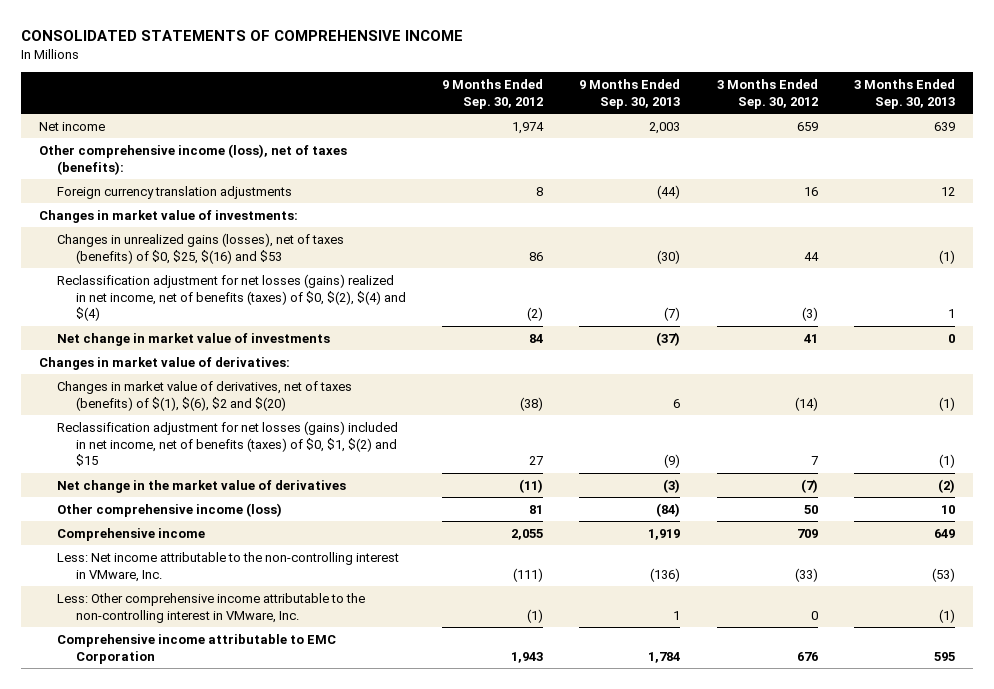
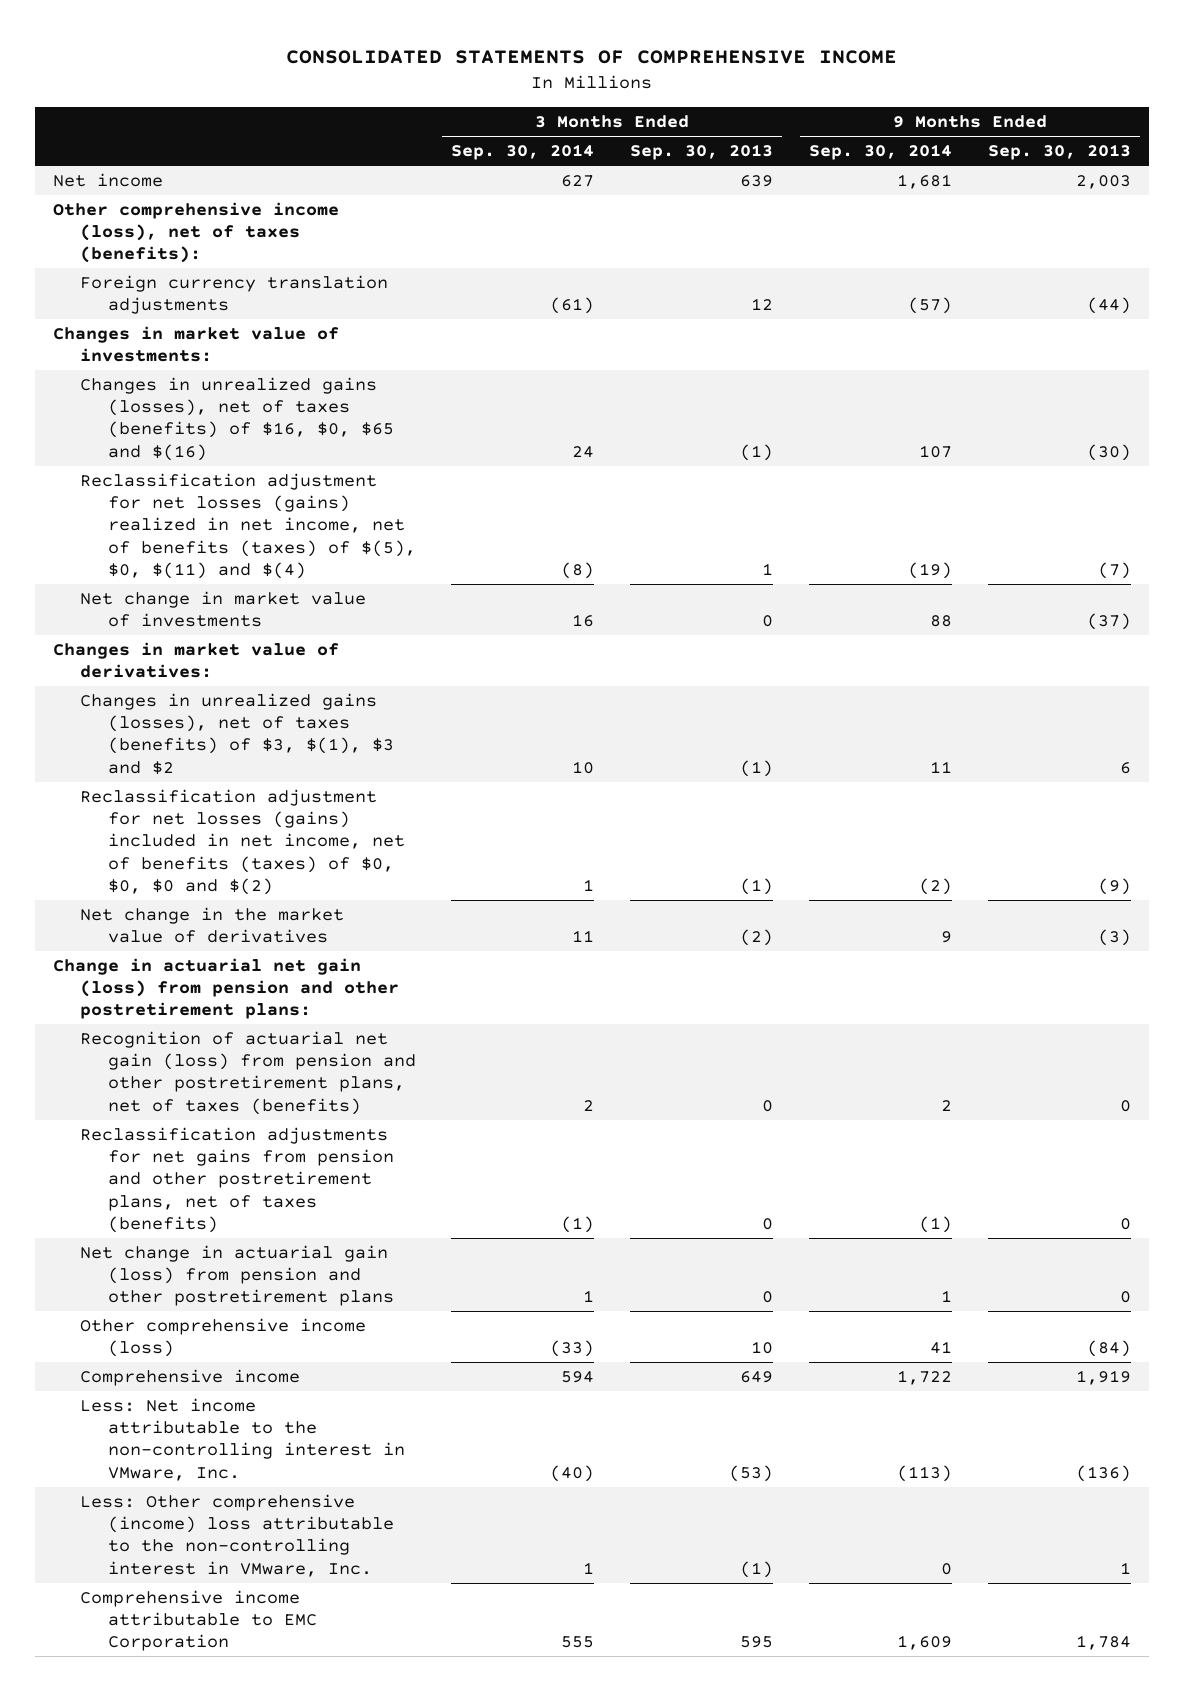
- | 9 Months Ended Sep. 30, 2012 | 9 Months Ended Sep. 30, 2013 | 3 Months Ended Sep. 30, 2012 | 3 Months Ended Sep. 30, 2013
+ | 3 Months Ended Sep. 30, 2014 | 3 Months Ended Sep. 30, 2013 | 9 Months Ended Sep. 30, 2014 | 9 Months Ended Sep. 30, 2013
- Changes in unrealized gains (losses), net of taxes (benefits) of $0, $25, $(16) and $53 | 86 | (30) | 44 | (1)
- Reclassification adjustment for net losses (gains) realized in net income, net of benefits (taxes) of $0, $(2), $(4) and $(4) | (2) | (7) | (3) | 1
+ Changes in unrealized gains (losses), net of taxes (benefits) of $16, $0, $65 and $(16) | 24 | (1) | 107 | (30)
+ Reclassification adjustment for net losses (gains) realized in net income, net of benefits (taxes) of $(5), $0, $(11) and $(4) | (8) | 1 | (19) | (7)
- Changes in market value of derivatives, net of taxes (benefits) of $(1), $(6), $2 and $(20) | (38) | 6 | (14) | (1)
- Reclassification adjustment for net losses (gains) included in net income, net of benefits (taxes) of $0, $1, $(2) and $15 | 27 | (9) | 7 | (1)
+ Changes in unrealized gains (losses), net of taxes (benefits) of $3, $(1), $3 and $2 | 10 | (1) | 11 | 6
+ Reclassification adjustment for net losses (gains) included in net income, net of benefits (taxes) of $0, $0, $0 and $(2) | 1 | (1) | (2) | (9)
+ Change in actuarial net gain (loss) from pension and other postretirement plans:
+ Recognition of actuarial net gain (loss) from pension and other postretirement plans, net of taxes (benefits) | 2 | 0 | 2 | 0
+ Reclassification adjustments for net gains from pension and other postretirement plans, net of taxes (benefits) | (1) | 0 | (1) | 0
+ Net change in actuarial gain (loss) from pension and other postretirement plans | 1 | 0 | 1 | 0
- Less: Other comprehensive income attributable to the non-controlling interest in VMware, Inc. | (1) | 1 | 0 | (1)
+ Less: Other comprehensive (income) loss attributable to the non-controlling interest in VMware, Inc. | 1 | (1) | 0 | 1

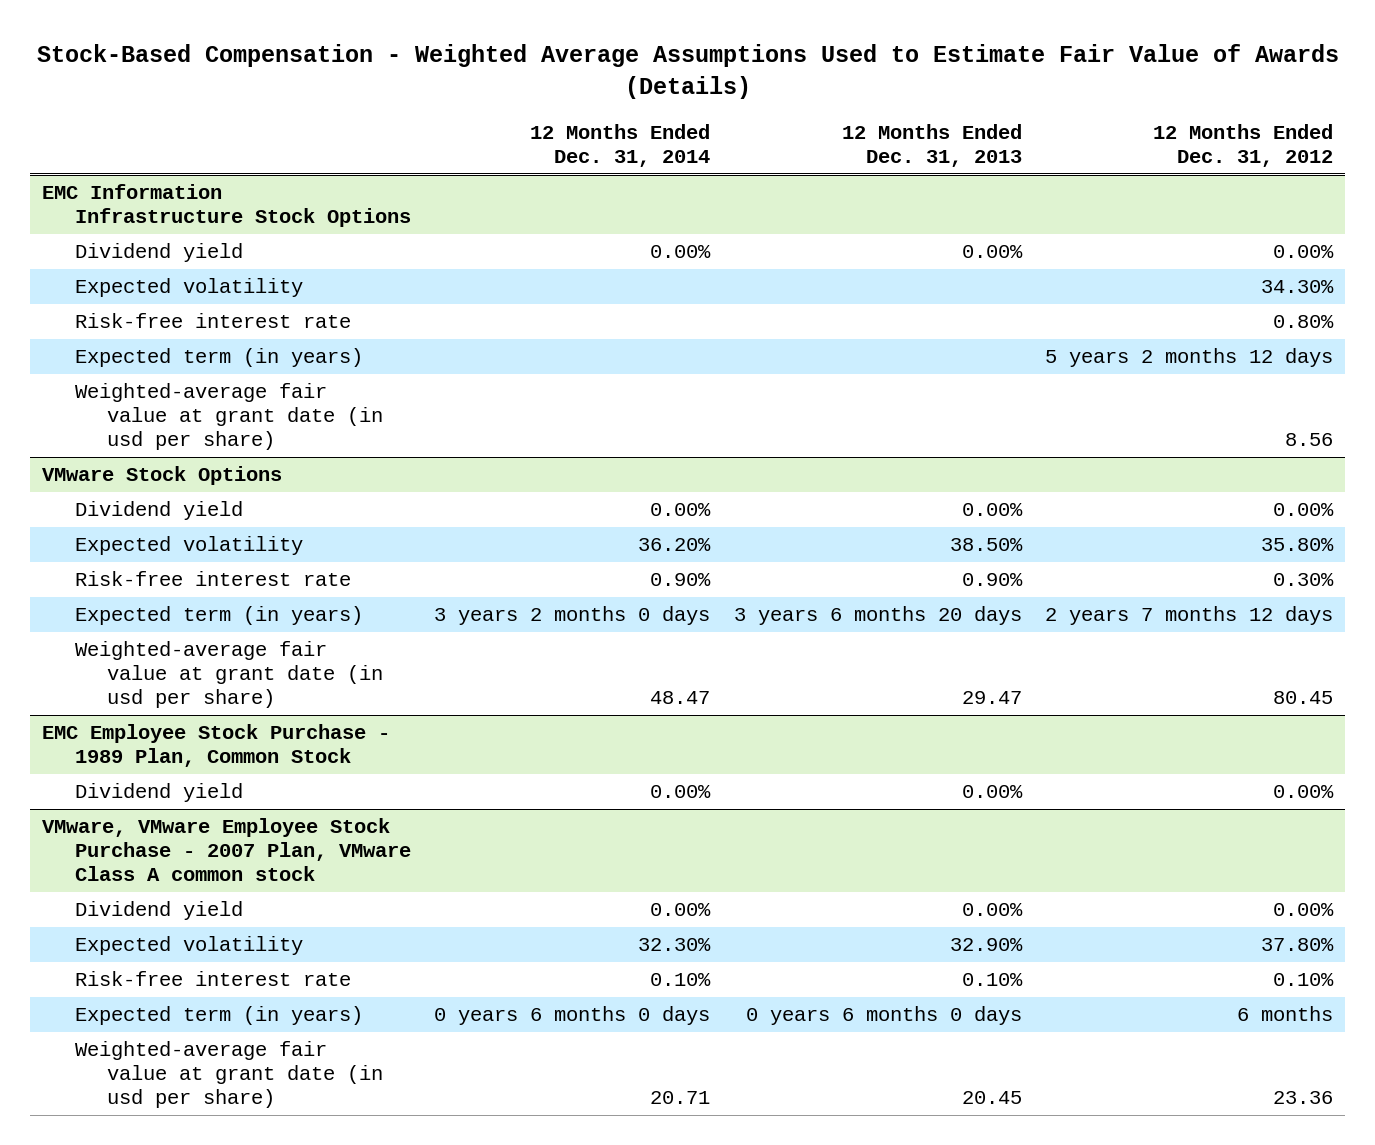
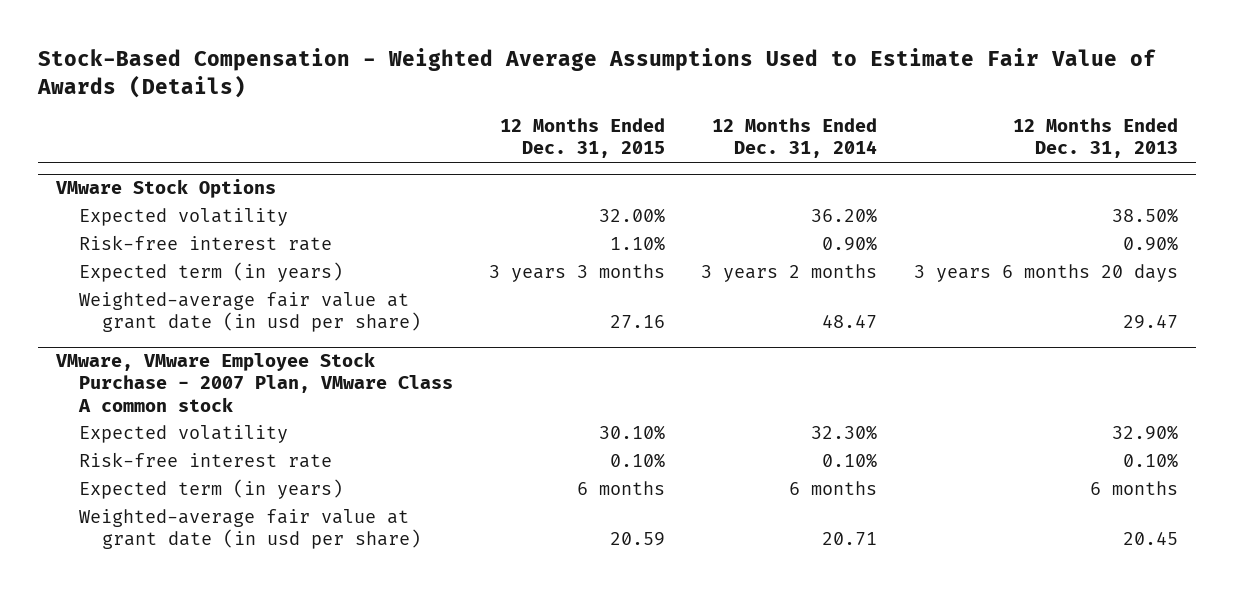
- | 12 Months Ended Dec. 31, 2014 | 12 Months Ended Dec. 31, 2013 | 12 Months Ended Dec. 31, 2012
+ | 12 Months Ended Dec. 31, 2015 | 12 Months Ended Dec. 31, 2014 | 12 Months Ended Dec. 31, 2013
- EMC Information Infrastructure Stock Options
- Dividend yield | 0.00% | 0.00% | 0.00%
- Expected volatility | | | 34.30%
- Risk-free interest rate | | | 0.80%
- Expected term (in years) | | | 5 years 2 months 12 days
- Weighted-average fair value at grant date (in usd per share) | | | 8.56
@ VMware Stock Options
- Dividend yield | 0.00% | 0.00% | 0.00%
- Expected term (in years) | 3 years 2 months 0 days | 3 years 6 months 20 days | 2 years 7 months 12 days
+ Expected term (in years) | 3 years 3 months | 3 years 2 months | 3 years 6 months 20 days
- EMC Employee Stock Purchase - 1989 Plan, Common Stock
- Dividend yield | 0.00% | 0.00% | 0.00%
@ VMware, VMware Employee Stock Purchase - 2007 Plan, VMware Class A common stock
- Dividend yield | 0.00% | 0.00% | 0.00%
- Expected term (in years) | 0 years 6 months 0 days | 0 years 6 months 0 days | 6 months
+ Expected term (in years) | 6 months | 6 months | 6 months

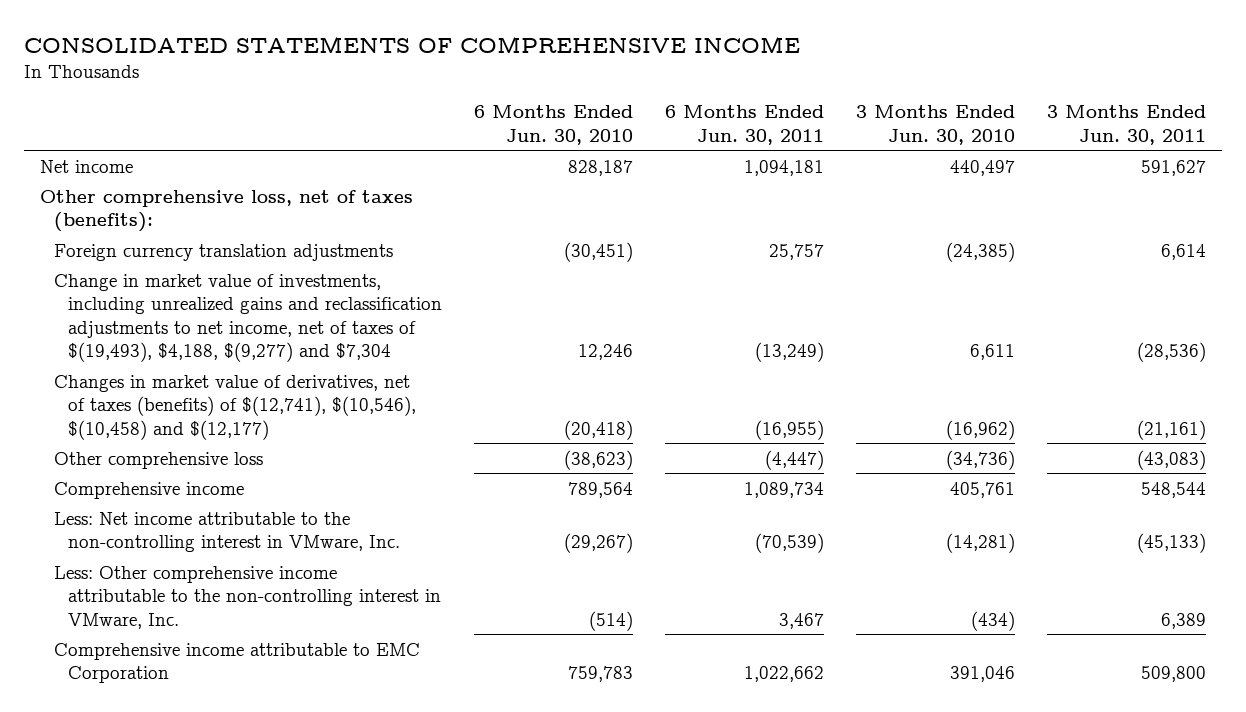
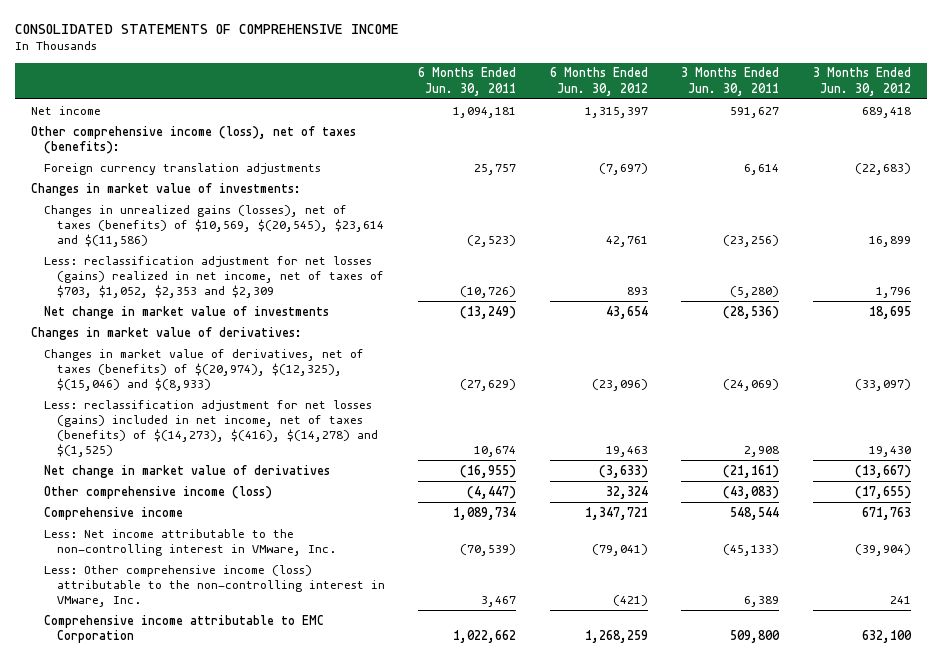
- | 6 Months Ended Jun. 30, 2010 | 6 Months Ended Jun. 30, 2011 | 3 Months Ended Jun. 30, 2010 | 3 Months Ended Jun. 30, 2011
+ | 6 Months Ended Jun. 30, 2011 | 6 Months Ended Jun. 30, 2012 | 3 Months Ended Jun. 30, 2011 | 3 Months Ended Jun. 30, 2012
- Other comprehensive loss, net of taxes (benefits):
+ Other comprehensive income (loss), net of taxes (benefits):
- Change in market value of investments, including unrealized gains and reclassification adjustments to net income, net of taxes of $(19,493), $4,188, $(9,277) and $7,304 | 12,246 | (13,249) | 6,611 | (28,536)
- Changes in market value of derivatives, net of taxes (benefits) of $(12,741), $(10,546), $(10,458) and $(12,177) | (20,418) | (16,955) | (16,962) | (21,161)
- Other comprehensive loss | (38,623) | (4,447) | (34,736) | (43,083)
+ Changes in market value of investments:
+ Changes in unrealized gains (losses), net of taxes (benefits) of $10,569, $(20,545), $23,614 and $(11,586) | (2,523) | 42,761 | (23,256) | 16,899
+ Less: reclassification adjustment for net losses (gains) realized in net income, net of taxes of $703, $1,052, $2,353 and $2,309 | (10,726) | 893 | (5,280) | 1,796
+ Net change in market value of investments | (13,249) | 43,654 | (28,536) | 18,695
+ Changes in market value of derivatives:
+ Changes in market value of derivatives, net of taxes (benefits) of $(20,974), $(12,325), $(15,046) and $(8,933) | (27,629) | (23,096) | (24,069) | (33,097)
+ Less: reclassification adjustment for net losses (gains) included in net income, net of taxes (benefits) of $(14,273), $(416), $(14,278) and $(1,525) | 10,674 | 19,463 | 2,908 | 19,430
+ Net change in market value of derivatives | (16,955) | (3,633) | (21,161) | (13,667)
+ Other comprehensive income (loss) | (4,447) | 32,324 | (43,083) | (17,655)
- Less: Other comprehensive income attributable to the non-controlling interest in VMware, Inc. | (514) | 3,467 | (434) | 6,389
+ Less: Other comprehensive income (loss) attributable to the non-controlling interest in VMware, Inc. | 3,467 | (421) | 6,389 | 241

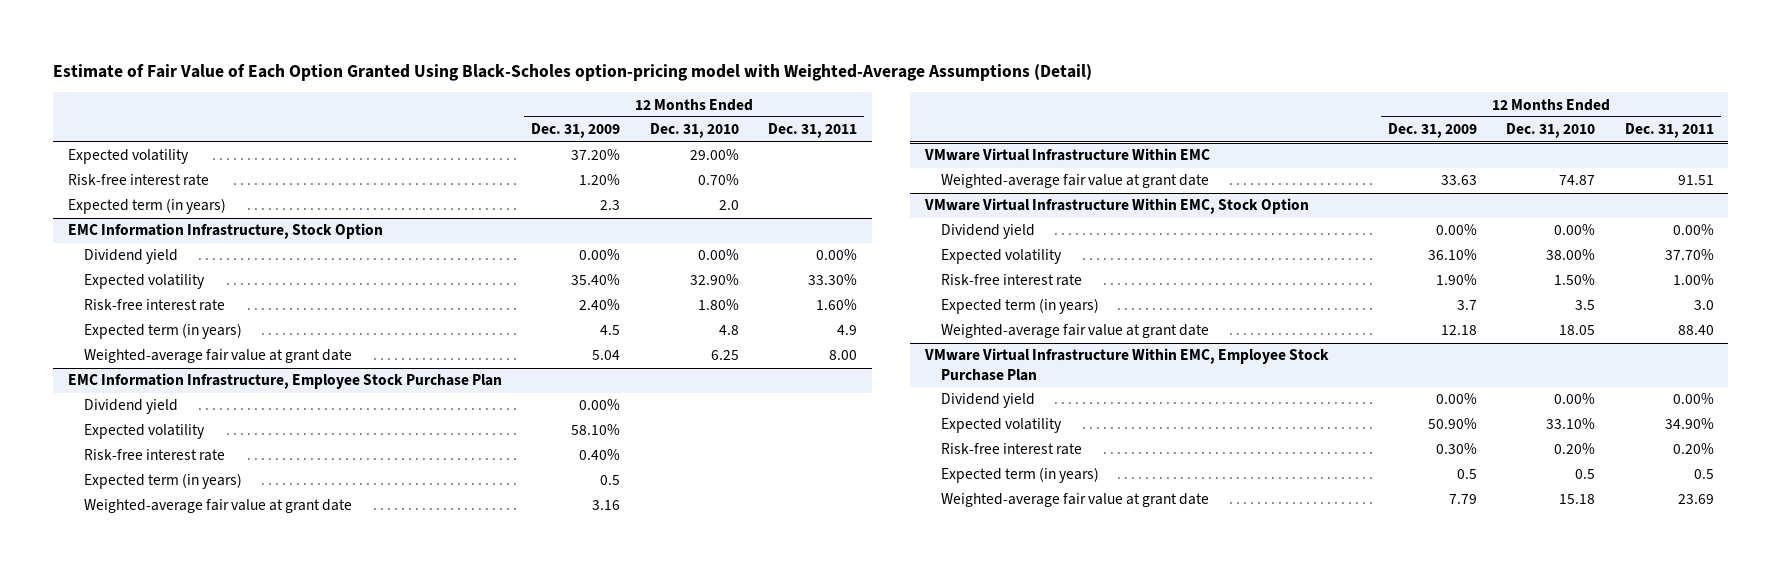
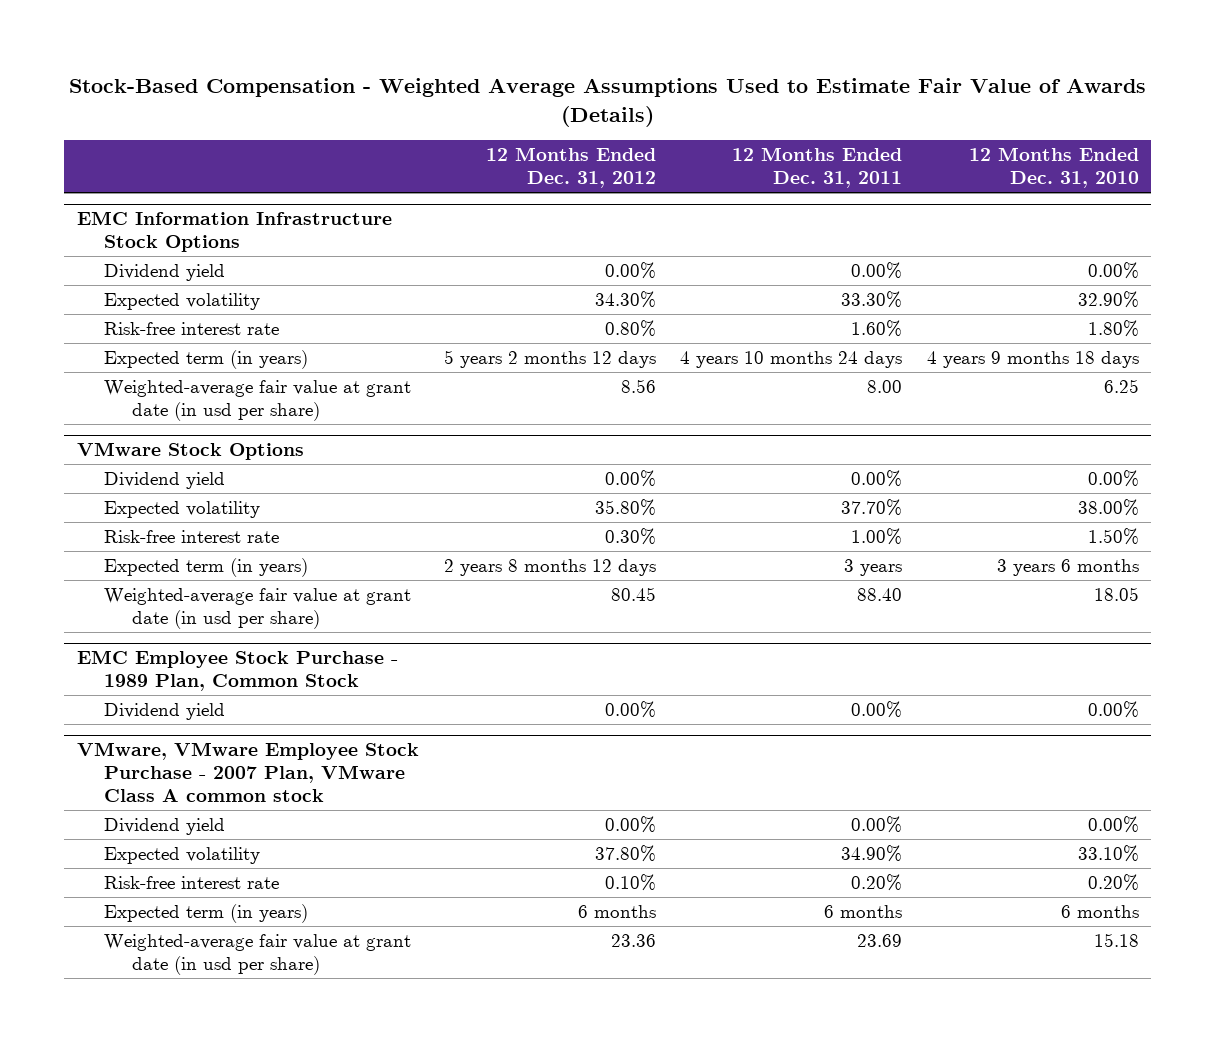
- Estimate of Fair Value of Each Option Granted Using Black-Scholes option-pricing model with Weighted-Average Assumptions (Detail)
+ Stock-Based Compensation - Weighted Average Assumptions Used to Estimate Fair Value of Awards (Details)
- | 12 Months Ended Dec. 31, 2009 | 12 Months Ended Dec. 31, 2010 | 12 Months Ended Dec. 31, 2011
+ | 12 Months Ended Dec. 31, 2012 | 12 Months Ended Dec. 31, 2011 | 12 Months Ended Dec. 31, 2010
- Expected volatility | 37.20% | 29.00% |
- Risk-free interest rate | 1.20% | 0.70% |
- Expected term (in years) | 2.3 | 2.0 |
- EMC Information Infrastructure, Stock Option
+ EMC Information Infrastructure Stock Options
- Expected term (in years) | 4.5 | 4.8 | 4.9
- Weighted-average fair value at grant date | 5.04 | 6.25 | 8.00
- EMC Information Infrastructure, Employee Stock Purchase Plan
- Dividend yield | 0.00% | |
- Expected volatility | 58.10% | |
- Risk-free interest rate | 0.40% | |
- Expected term (in years) | 0.5 | |
- Weighted-average fair value at grant date | 3.16 | |
- VMware Virtual Infrastructure Within EMC
- Weighted-average fair value at grant date | 33.63 | 74.87 | 91.51
- VMware Virtual Infrastructure Within EMC, Stock Option
+ Expected term (in years) | 5 years 2 months 12 days | 4 years 10 months 24 days | 4 years 9 months 18 days
+ Weighted-average fair value at grant date (in usd per share) | 8.56 | 8.00 | 6.25
+ VMware Stock Options
- Expected term (in years) | 3.7 | 3.5 | 3.0
- Weighted-average fair value at grant date | 12.18 | 18.05 | 88.40
- VMware Virtual Infrastructure Within EMC, Employee Stock Purchase Plan
+ Expected term (in years) | 2 years 8 months 12 days | 3 years | 3 years 6 months
+ Weighted-average fair value at grant date (in usd per share) | 80.45 | 88.40 | 18.05
+ EMC Employee Stock Purchase - 1989 Plan, Common Stock
+ VMware, VMware Employee Stock Purchase - 2007 Plan, VMware Class A common stock
+ Dividend yield | 0.00% | 0.00% | 0.00%
- Expected term (in years) | 0.5 | 0.5 | 0.5
- Weighted-average fair value at grant date | 7.79 | 15.18 | 23.69
+ Expected term (in years) | 6 months | 6 months | 6 months
+ Weighted-average fair value at grant date (in usd per share) | 23.36 | 23.69 | 15.18

